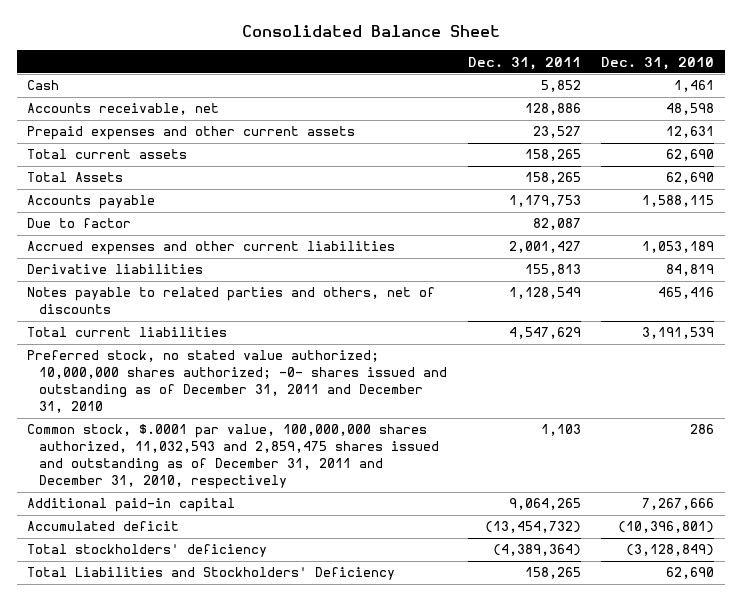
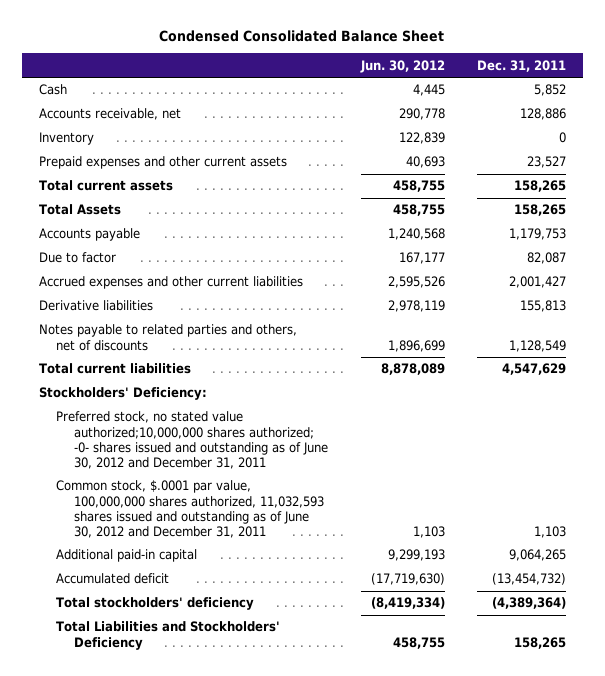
- Consolidated Balance Sheet
+ Condensed Consolidated Balance Sheet
- | Dec. 31, 2011 | Dec. 31, 2010
+ | Jun. 30, 2012 | Dec. 31, 2011
+ Inventory | 122,839 | 0
- Preferred stock, no stated value authorized; 10,000,000 shares authorized; -0- shares issued and outstanding as of December 31, 2011 and December 31, 2010
- Common stock, $.0001 par value, 100,000,000 shares authorized, 11,032,593 and 2,859,475 shares issued and outstanding as of December 31, 2011 and December 31, 2010, respectively | 1,103 | 286
+ Stockholders' Deficiency:
+ Preferred stock, no stated value authorized;10,000,000 shares authorized; -0- shares issued and outstanding as of June 30, 2012 and December 31, 2011
+ Common stock, $.0001 par value, 100,000,000 shares authorized, 11,032,593 shares issued and outstanding as of June 30, 2012 and December 31, 2011 | 1,103 | 1,103

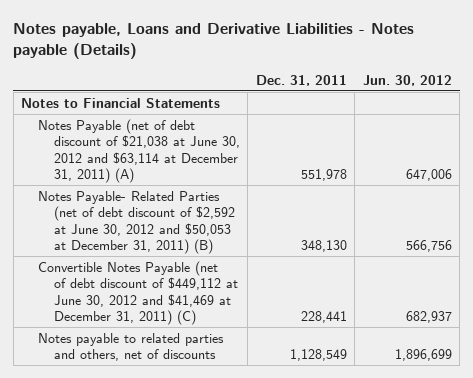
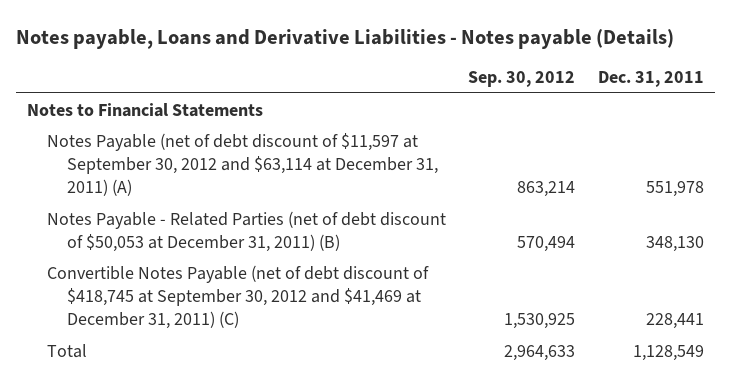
- | Dec. 31, 2011 | Jun. 30, 2012
+ | Sep. 30, 2012 | Dec. 31, 2011
- Notes Payable (net of debt discount of $21,038 at June 30, 2012 and $63,114 at December 31, 2011) (A) | 551,978 | 647,006
- Notes Payable- Related Parties (net of debt discount of $2,592 at June 30, 2012 and $50,053 at December 31, 2011) (B) | 348,130 | 566,756
- Convertible Notes Payable (net of debt discount of $449,112 at June 30, 2012 and $41,469 at December 31, 2011) (C) | 228,441 | 682,937
- Notes payable to related parties and others, net of discounts | 1,128,549 | 1,896,699
+ Notes Payable (net of debt discount of $11,597 at September 30, 2012 and $63,114 at December 31, 2011) (A) | 863,214 | 551,978
+ Notes Payable - Related Parties (net of debt discount of $50,053 at December 31, 2011) (B) | 570,494 | 348,130
+ Convertible Notes Payable (net of debt discount of $418,745 at September 30, 2012 and $41,469 at December 31, 2011) (C) | 1,530,925 | 228,441
+ Total | 2,964,633 | 1,128,549

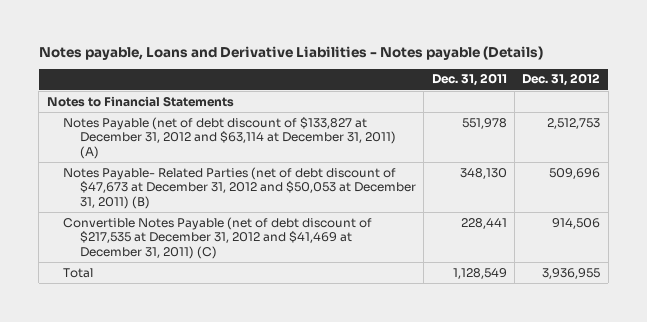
- | Sep. 30, 2012 | Dec. 31, 2011
+ | Dec. 31, 2011 | Dec. 31, 2012
- Notes Payable (net of debt discount of $11,597 at September 30, 2012 and $63,114 at December 31, 2011) (A) | 863,214 | 551,978
- Notes Payable - Related Parties (net of debt discount of $50,053 at December 31, 2011) (B) | 570,494 | 348,130
- Convertible Notes Payable (net of debt discount of $418,745 at September 30, 2012 and $41,469 at December 31, 2011) (C) | 1,530,925 | 228,441
+ Notes Payable (net of debt discount of $133,827 at December 31, 2012 and $63,114 at December 31, 2011) (A) | 551,978 | 2,512,753
+ Notes Payable- Related Parties (net of debt discount of $47,673 at December 31, 2012 and $50,053 at December 31, 2011) (B) | 348,130 | 509,696
+ Convertible Notes Payable (net of debt discount of $217,535 at December 31, 2012 and $41,469 at December 31, 2011) (C) | 228,441 | 914,506

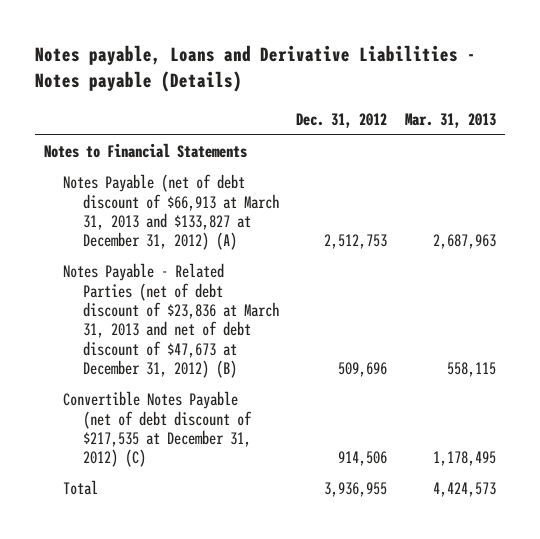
- | Dec. 31, 2011 | Dec. 31, 2012
+ | Dec. 31, 2012 | Mar. 31, 2013
- Notes Payable (net of debt discount of $133,827 at December 31, 2012 and $63,114 at December 31, 2011) (A) | 551,978 | 2,512,753
- Notes Payable- Related Parties (net of debt discount of $47,673 at December 31, 2012 and $50,053 at December 31, 2011) (B) | 348,130 | 509,696
- Convertible Notes Payable (net of debt discount of $217,535 at December 31, 2012 and $41,469 at December 31, 2011) (C) | 228,441 | 914,506
+ Notes Payable (net of debt discount of $66,913 at March 31, 2013 and $133,827 at December 31, 2012) (A) | 2,512,753 | 2,687,963
+ Notes Payable - Related Parties (net of debt discount of $23,836 at March 31, 2013 and net of debt discount of $47,673 at December 31, 2012) (B) | 509,696 | 558,115
+ Convertible Notes Payable (net of debt discount of $217,535 at December 31, 2012) (C) | 914,506 | 1,178,495

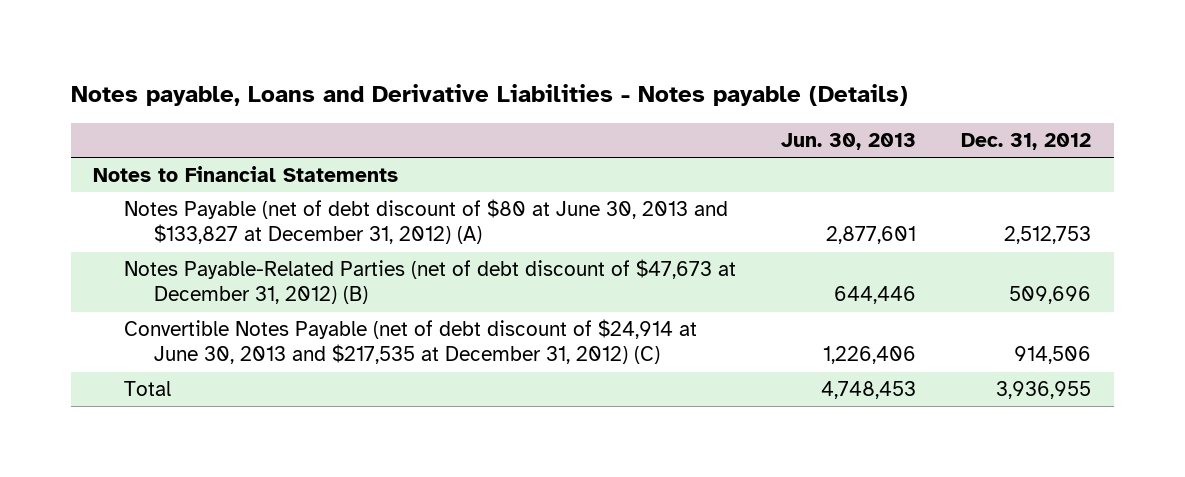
- | Dec. 31, 2012 | Mar. 31, 2013
+ | Jun. 30, 2013 | Dec. 31, 2012
- Notes Payable (net of debt discount of $66,913 at March 31, 2013 and $133,827 at December 31, 2012) (A) | 2,512,753 | 2,687,963
- Notes Payable - Related Parties (net of debt discount of $23,836 at March 31, 2013 and net of debt discount of $47,673 at December 31, 2012) (B) | 509,696 | 558,115
- Convertible Notes Payable (net of debt discount of $217,535 at December 31, 2012) (C) | 914,506 | 1,178,495
+ Notes Payable (net of debt discount of $80 at June 30, 2013 and $133,827 at December 31, 2012) (A) | 2,877,601 | 2,512,753
+ Notes Payable-Related Parties (net of debt discount of $47,673 at December 31, 2012) (B) | 644,446 | 509,696
+ Convertible Notes Payable (net of debt discount of $24,914 at June 30, 2013 and $217,535 at December 31, 2012) (C) | 1,226,406 | 914,506

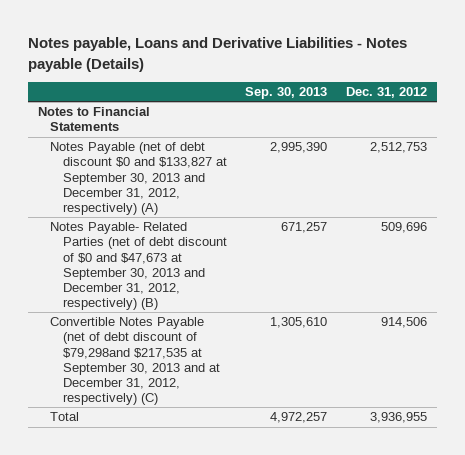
- | Jun. 30, 2013 | Dec. 31, 2012
+ | Sep. 30, 2013 | Dec. 31, 2012
- Notes Payable (net of debt discount of $80 at June 30, 2013 and $133,827 at December 31, 2012) (A) | 2,877,601 | 2,512,753
- Notes Payable-Related Parties (net of debt discount of $47,673 at December 31, 2012) (B) | 644,446 | 509,696
- Convertible Notes Payable (net of debt discount of $24,914 at June 30, 2013 and $217,535 at December 31, 2012) (C) | 1,226,406 | 914,506
+ Notes Payable (net of debt discount $0 and $133,827 at September 30, 2013 and December 31, 2012, respectively) (A) | 2,995,390 | 2,512,753
+ Notes Payable- Related Parties (net of debt discount of $0 and $47,673 at September 30, 2013 and December 31, 2012, respectively) (B) | 671,257 | 509,696
+ Convertible Notes Payable (net of debt discount of $79,298and $217,535 at September 30, 2013 and at December 31, 2012, respectively) (C) | 1,305,610 | 914,506

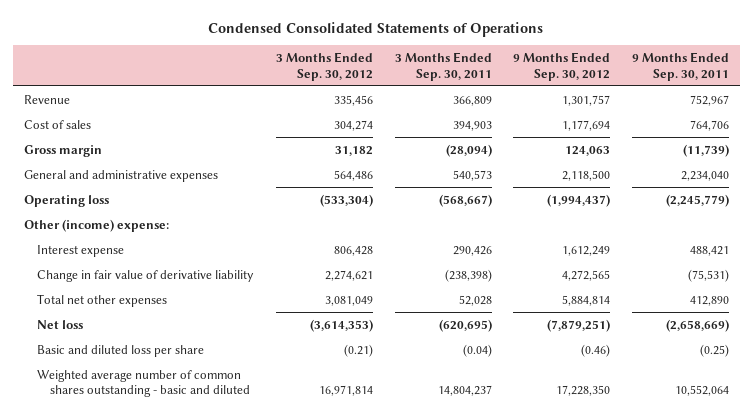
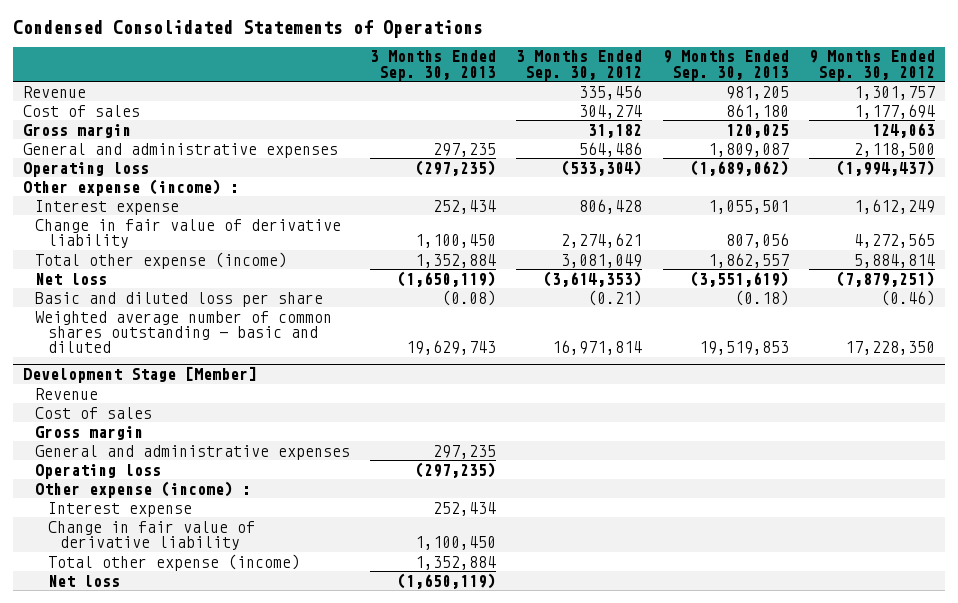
- | 3 Months Ended Sep. 30, 2012 | 3 Months Ended Sep. 30, 2011 | 9 Months Ended Sep. 30, 2012 | 9 Months Ended Sep. 30, 2011
+ | 3 Months Ended Sep. 30, 2013 | 3 Months Ended Sep. 30, 2012 | 9 Months Ended Sep. 30, 2013 | 9 Months Ended Sep. 30, 2012
- Other (income) expense:
+ Other expense (income) :
- Total net other expenses | 3,081,049 | 52,028 | 5,884,814 | 412,890
+ Total other expense (income) | 1,352,884 | 3,081,049 | 1,862,557 | 5,884,814
+ Development Stage [Member]
+ Revenue
+ Cost of sales
+ Gross margin
+ General and administrative expenses | 297,235 | | |
+ Operating loss | (297,235) | | |
+ Other expense (income) :
+ Interest expense | 252,434 | | |
+ Change in fair value of derivative liability | 1,100,450 | | |
+ Total other expense (income) | 1,352,884 | | |
+ Net loss | (1,650,119) | | |

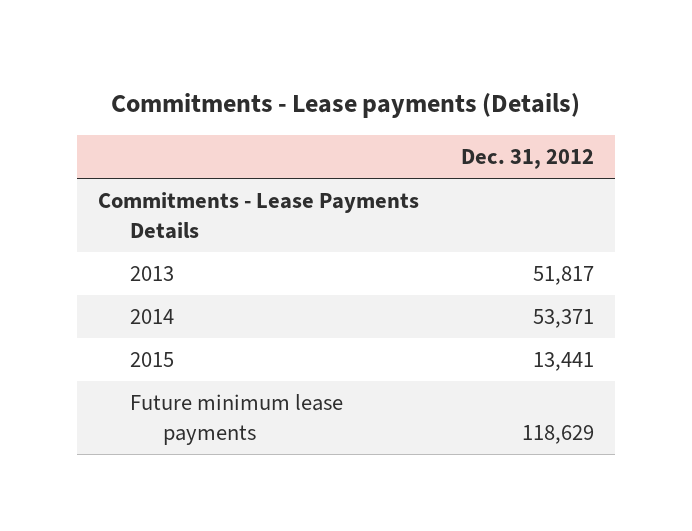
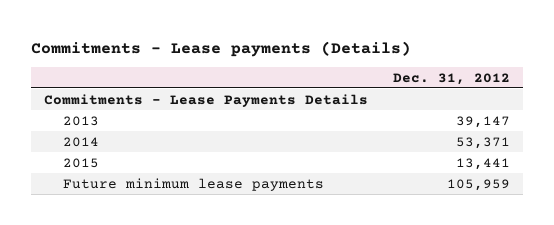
- 2013 | 51,817
+ 2013 | 39,147
- Future minimum lease payments | 118,629
+ Future minimum lease payments | 105,959

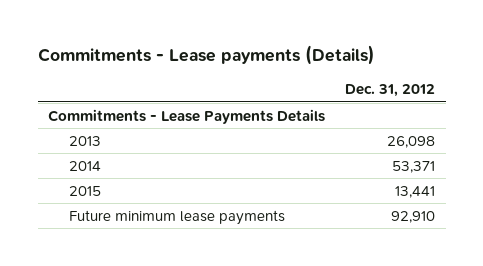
- 2013 | 39,147
+ 2013 | 26,098
- Future minimum lease payments | 105,959
+ Future minimum lease payments | 92,910

